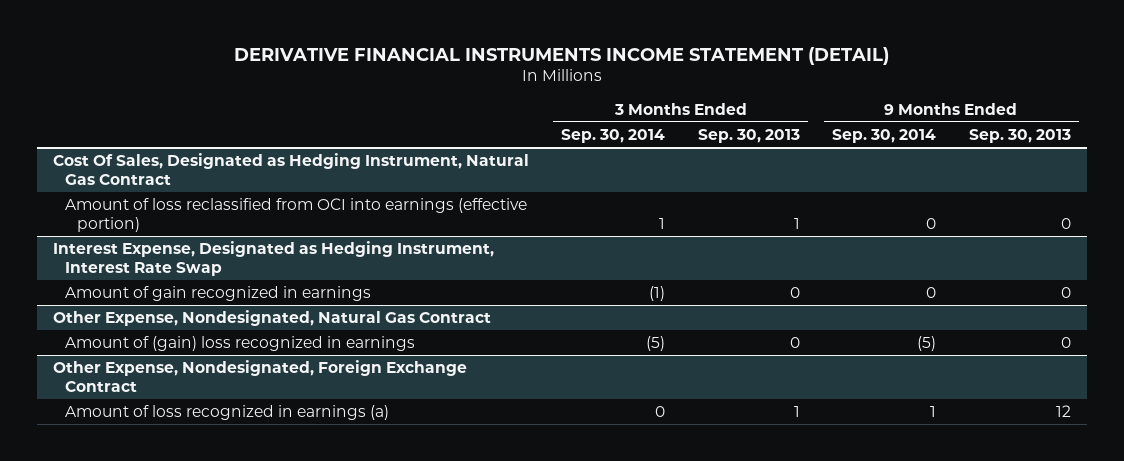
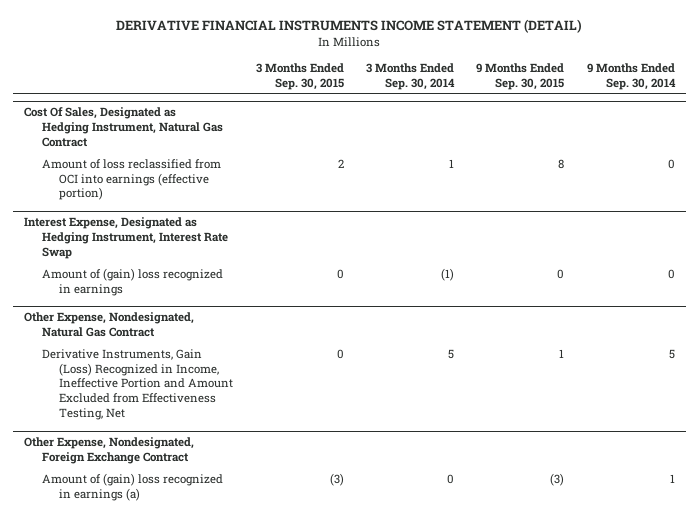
- | 3 Months Ended Sep. 30, 2014 | 3 Months Ended Sep. 30, 2013 | 9 Months Ended Sep. 30, 2014 | 9 Months Ended Sep. 30, 2013
+ | 3 Months Ended Sep. 30, 2015 | 3 Months Ended Sep. 30, 2014 | 9 Months Ended Sep. 30, 2015 | 9 Months Ended Sep. 30, 2014
@ Interest Expense, Designated as Hedging Instrument, Interest Rate Swap
- Amount of gain recognized in earnings | (1) | 0 | 0 | 0
+ Amount of (gain) loss recognized in earnings | 0 | (1) | 0 | 0
@ Other Expense, Nondesignated, Natural Gas Contract
- Amount of (gain) loss recognized in earnings | (5) | 0 | (5) | 0
+ Derivative Instruments, Gain (Loss) Recognized in Income, Ineffective Portion and Amount Excluded from Effectiveness Testing, Net | 0 | 5 | 1 | 5
@ Other Expense, Nondesignated, Foreign Exchange Contract
- Amount of loss recognized in earnings (a) | 0 | 1 | 1 | 12
+ Amount of (gain) loss recognized in earnings (a) | (3) | 0 | (3) | 1

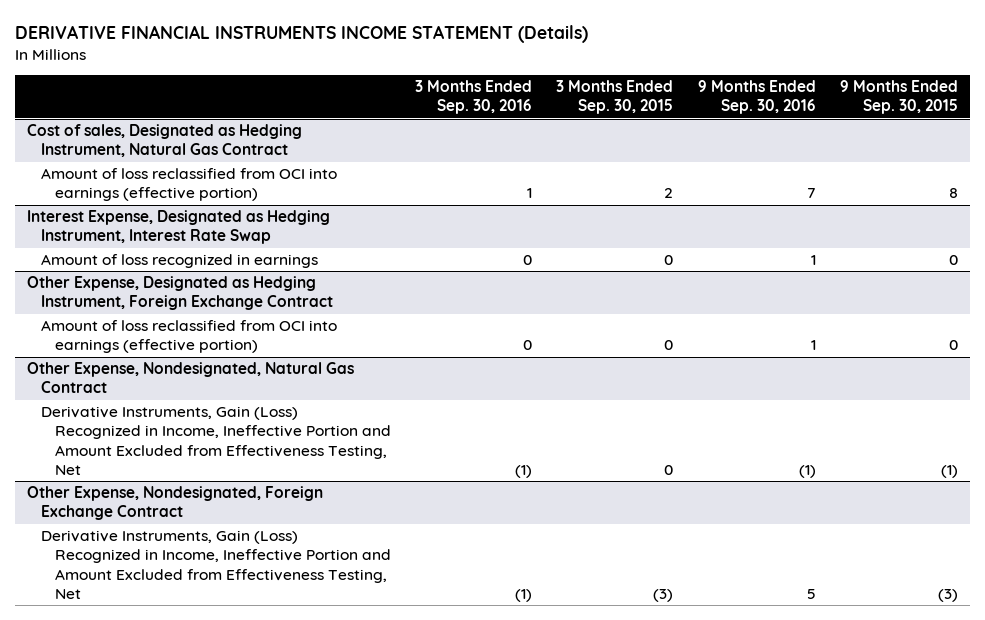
- DERIVATIVE FINANCIAL INSTRUMENTS INCOME STATEMENT (DETAIL)
+ DERIVATIVE FINANCIAL INSTRUMENTS INCOME STATEMENT (Details)
- | 3 Months Ended Sep. 30, 2015 | 3 Months Ended Sep. 30, 2014 | 9 Months Ended Sep. 30, 2015 | 9 Months Ended Sep. 30, 2014
+ | 3 Months Ended Sep. 30, 2016 | 3 Months Ended Sep. 30, 2015 | 9 Months Ended Sep. 30, 2016 | 9 Months Ended Sep. 30, 2015
- Cost Of Sales, Designated as Hedging Instrument, Natural Gas Contract
+ Cost of sales, Designated as Hedging Instrument, Natural Gas Contract
@ Interest Expense, Designated as Hedging Instrument, Interest Rate Swap
- Amount of (gain) loss recognized in earnings | 0 | (1) | 0 | 0
+ Amount of loss recognized in earnings | 0 | 0 | 1 | 0
+ Other Expense, Designated as Hedging Instrument, Foreign Exchange Contract
+ Amount of loss reclassified from OCI into earnings (effective portion) | 0 | 0 | 1 | 0
@ Other Expense, Nondesignated, Natural Gas Contract
- Derivative Instruments, Gain (Loss) Recognized in Income, Ineffective Portion and Amount Excluded from Effectiveness Testing, Net | 0 | 5 | 1 | 5
+ Derivative Instruments, Gain (Loss) Recognized in Income, Ineffective Portion and Amount Excluded from Effectiveness Testing, Net | (1) | 0 | (1) | (1)
@ Other Expense, Nondesignated, Foreign Exchange Contract
- Amount of (gain) loss recognized in earnings (a) | (3) | 0 | (3) | 1
+ Derivative Instruments, Gain (Loss) Recognized in Income, Ineffective Portion and Amount Excluded from Effectiveness Testing, Net | (1) | (3) | 5 | (3)

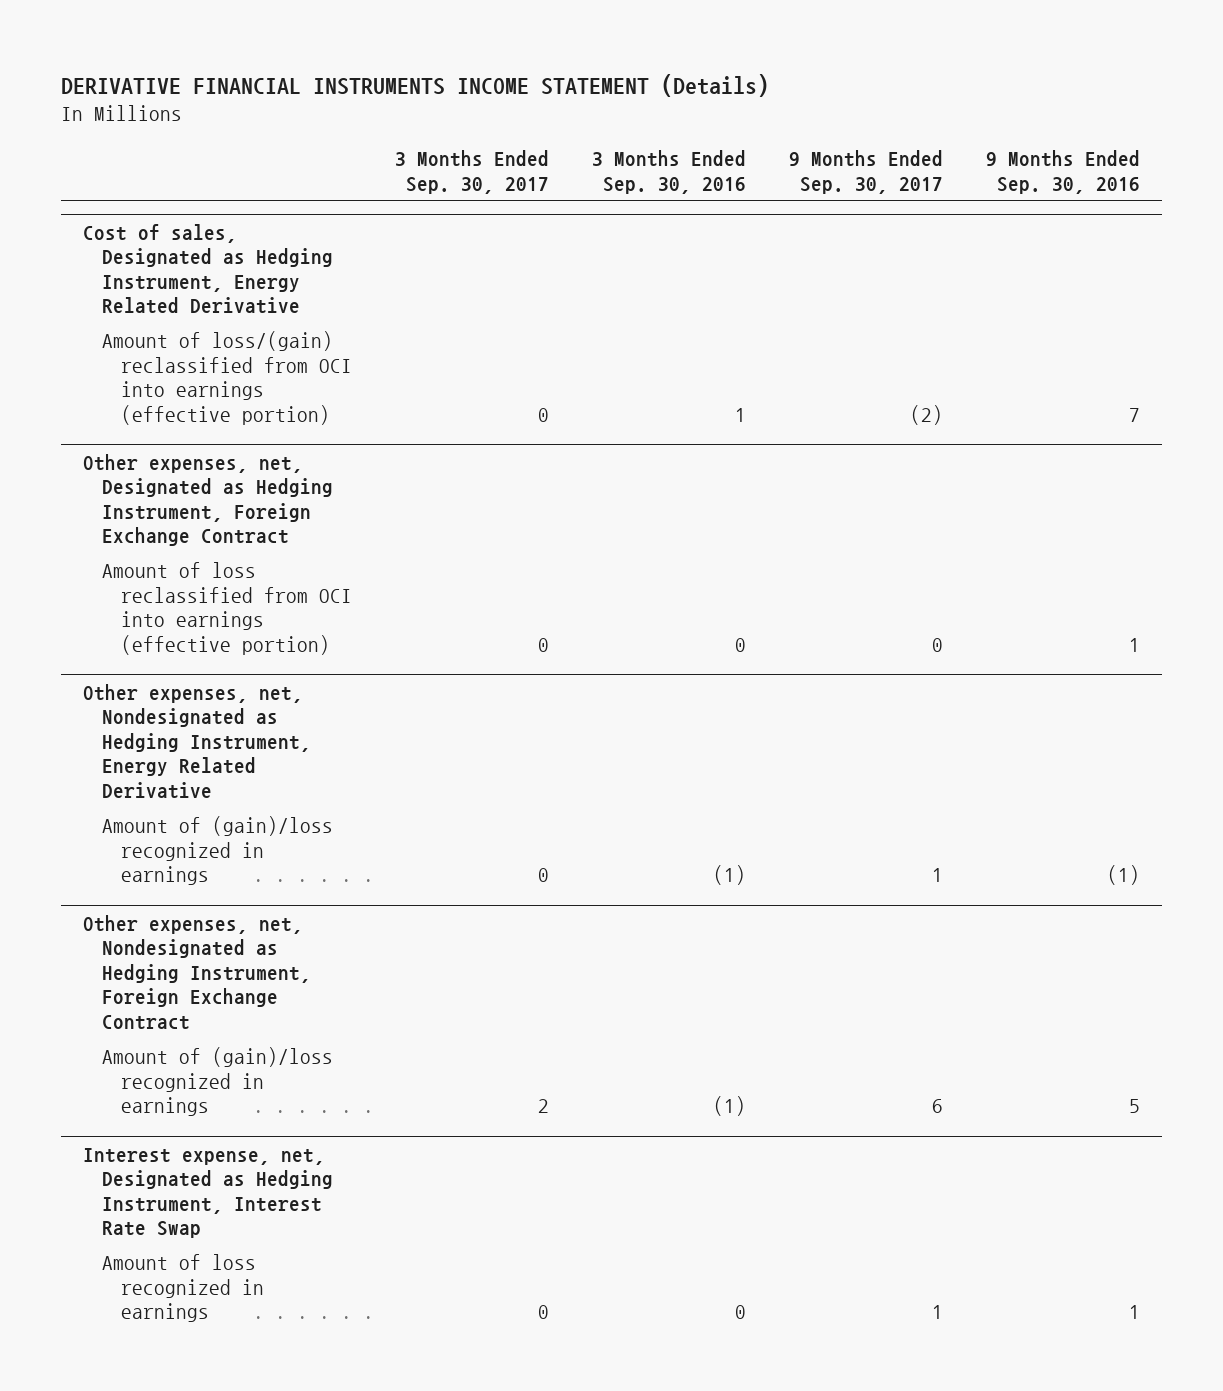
- | 3 Months Ended Sep. 30, 2016 | 3 Months Ended Sep. 30, 2015 | 9 Months Ended Sep. 30, 2016 | 9 Months Ended Sep. 30, 2015
+ | 3 Months Ended Sep. 30, 2017 | 3 Months Ended Sep. 30, 2016 | 9 Months Ended Sep. 30, 2017 | 9 Months Ended Sep. 30, 2016
- Cost of sales, Designated as Hedging Instrument, Natural Gas Contract
- Amount of loss reclassified from OCI into earnings (effective portion) | 1 | 2 | 7 | 8
- Interest Expense, Designated as Hedging Instrument, Interest Rate Swap
- Amount of loss recognized in earnings | 0 | 0 | 1 | 0
- Other Expense, Designated as Hedging Instrument, Foreign Exchange Contract
+ Cost of sales, Designated as Hedging Instrument, Energy Related Derivative
+ Amount of loss/(gain) reclassified from OCI into earnings (effective portion) | 0 | 1 | (2) | 7
+ Other expenses, net, Designated as Hedging Instrument, Foreign Exchange Contract
- Other Expense, Nondesignated, Natural Gas Contract
- Derivative Instruments, Gain (Loss) Recognized in Income, Ineffective Portion and Amount Excluded from Effectiveness Testing, Net | (1) | 0 | (1) | (1)
- Other Expense, Nondesignated, Foreign Exchange Contract
- Derivative Instruments, Gain (Loss) Recognized in Income, Ineffective Portion and Amount Excluded from Effectiveness Testing, Net | (1) | (3) | 5 | (3)
+ Other expenses, net, Nondesignated as Hedging Instrument, Energy Related Derivative
+ Amount of (gain)/loss recognized in earnings | 0 | (1) | 1 | (1)
+ Other expenses, net, Nondesignated as Hedging Instrument, Foreign Exchange Contract
+ Amount of (gain)/loss recognized in earnings | 2 | (1) | 6 | 5
+ Interest expense, net, Designated as Hedging Instrument, Interest Rate Swap
+ Amount of loss recognized in earnings | 0 | 0 | 1 | 1

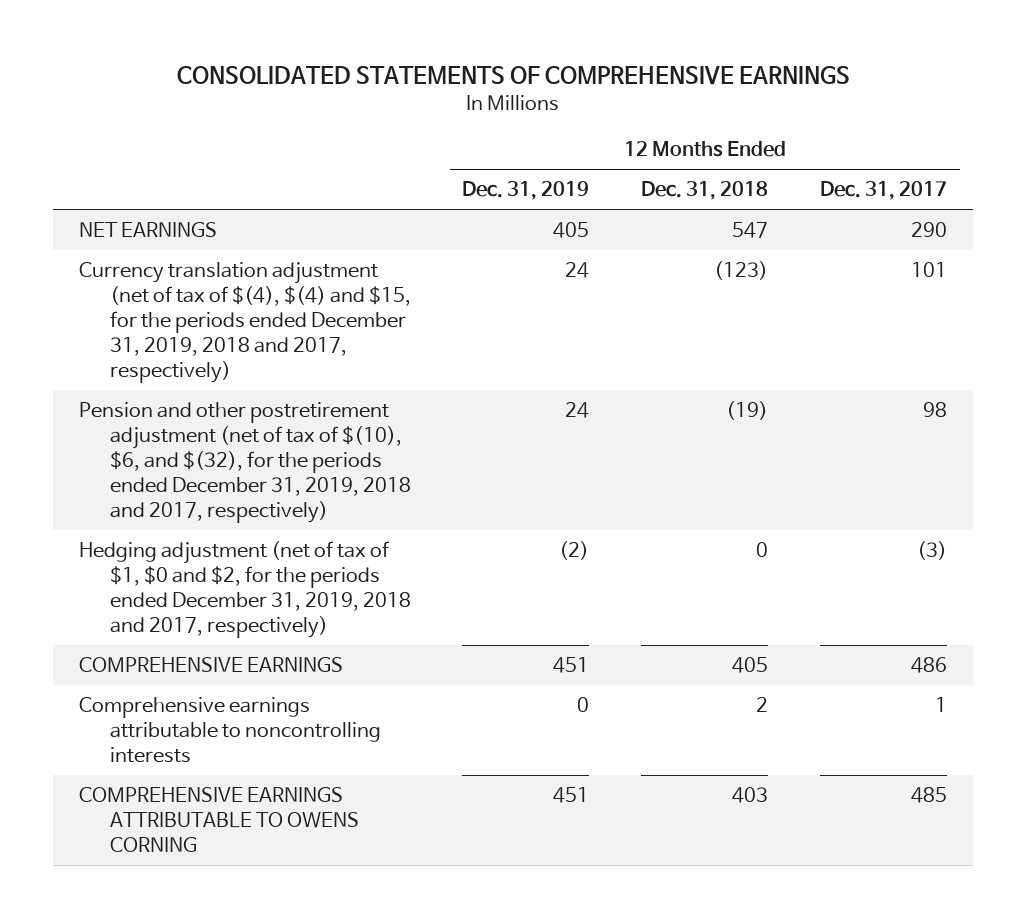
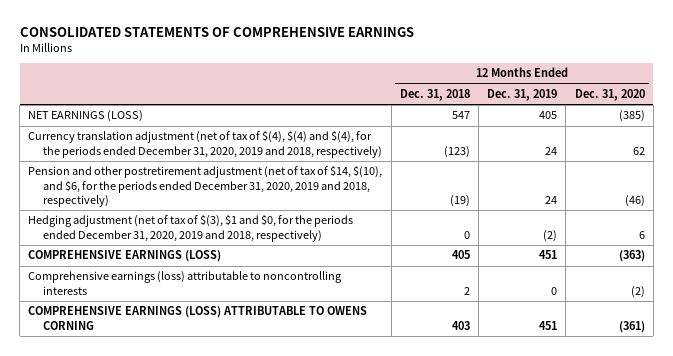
- | 12 Months Ended Dec. 31, 2019 | 12 Months Ended Dec. 31, 2018 | 12 Months Ended Dec. 31, 2017
+ | 12 Months Ended Dec. 31, 2018 | 12 Months Ended Dec. 31, 2019 | 12 Months Ended Dec. 31, 2020
- NET EARNINGS | 405 | 547 | 290
- Currency translation adjustment (net of tax of $(4), $(4) and $15, for the periods ended December 31, 2019, 2018 and 2017, respectively) | 24 | (123) | 101
- Pension and other postretirement adjustment (net of tax of $(10), $6, and $(32), for the periods ended December 31, 2019, 2018 and 2017, respectively) | 24 | (19) | 98
- Hedging adjustment (net of tax of $1, $0 and $2, for the periods ended December 31, 2019, 2018 and 2017, respectively) | (2) | 0 | (3)
- COMPREHENSIVE EARNINGS | 451 | 405 | 486
- Comprehensive earnings attributable to noncontrolling interests | 0 | 2 | 1
- COMPREHENSIVE EARNINGS ATTRIBUTABLE TO OWENS CORNING | 451 | 403 | 485
+ NET EARNINGS (LOSS) | 547 | 405 | (385)
+ Currency translation adjustment (net of tax of $(4), $(4) and $(4), for the periods ended December 31, 2020, 2019 and 2018, respectively) | (123) | 24 | 62
+ Pension and other postretirement adjustment (net of tax of $14, $(10), and $6, for the periods ended December 31, 2020, 2019 and 2018, respectively) | (19) | 24 | (46)
+ Hedging adjustment (net of tax of $(3), $1 and $0, for the periods ended December 31, 2020, 2019 and 2018, respectively) | 0 | (2) | 6
+ COMPREHENSIVE EARNINGS (LOSS) | 405 | 451 | (363)
+ Comprehensive earnings (loss) attributable to noncontrolling interests | 2 | 0 | (2)
+ COMPREHENSIVE EARNINGS (LOSS) ATTRIBUTABLE TO OWENS CORNING | 403 | 451 | (361)

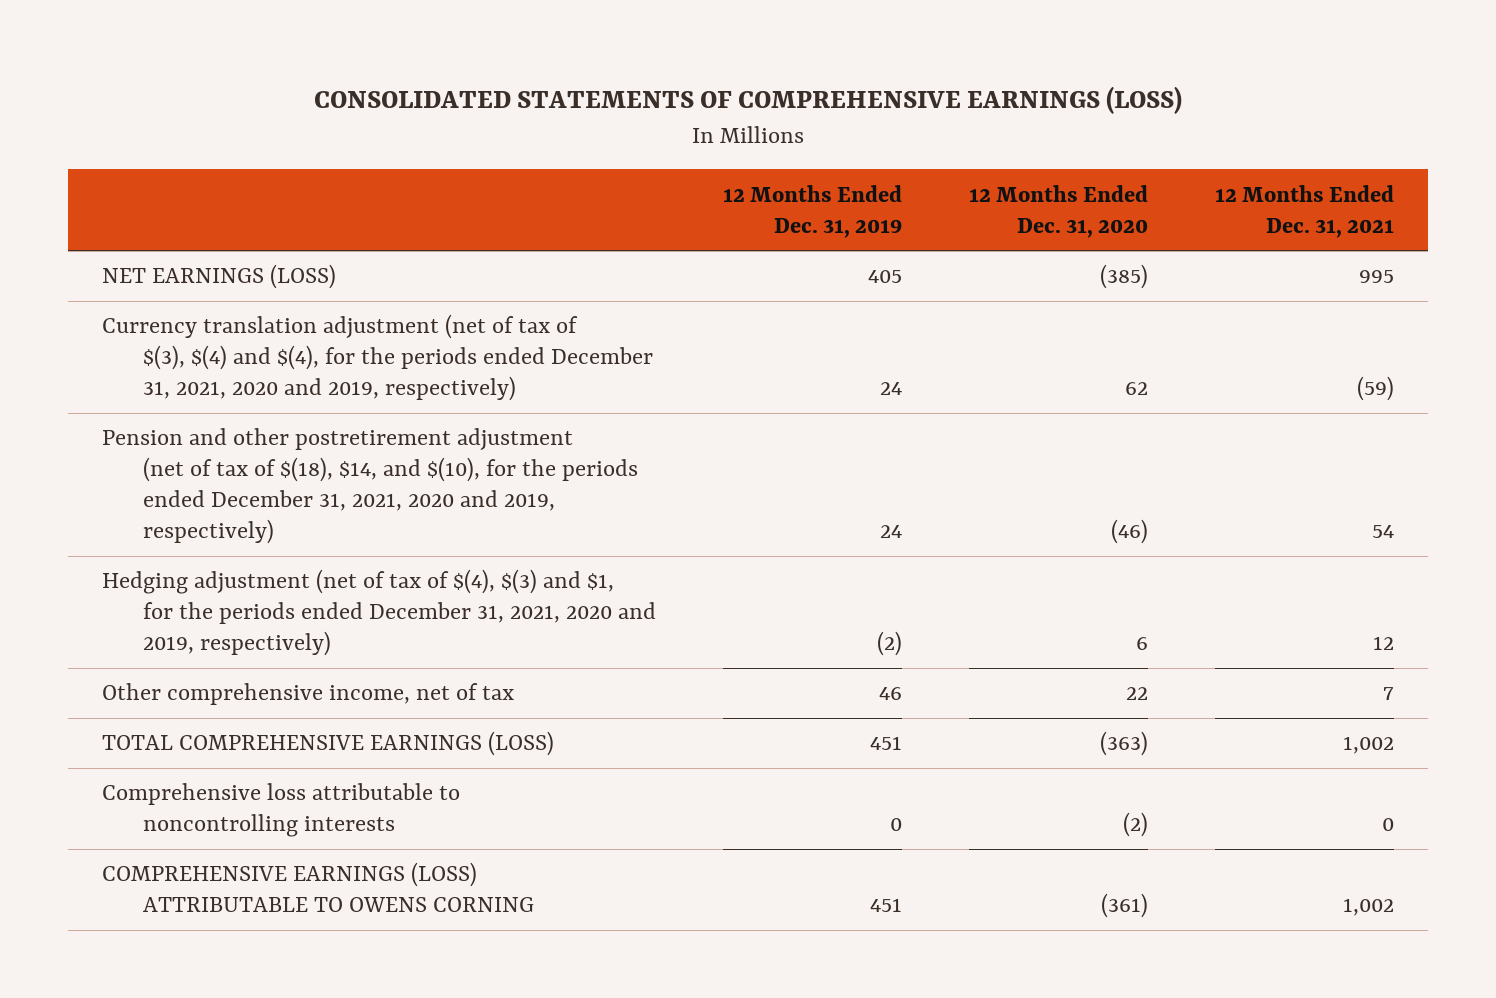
- CONSOLIDATED STATEMENTS OF COMPREHENSIVE EARNINGS
+ CONSOLIDATED STATEMENTS OF COMPREHENSIVE EARNINGS (LOSS)
- | 12 Months Ended Dec. 31, 2018 | 12 Months Ended Dec. 31, 2019 | 12 Months Ended Dec. 31, 2020
+ | 12 Months Ended Dec. 31, 2019 | 12 Months Ended Dec. 31, 2020 | 12 Months Ended Dec. 31, 2021
- Currency translation adjustment (net of tax of $(4), $(4) and $(4), for the periods ended December 31, 2020, 2019 and 2018, respectively) | (123) | 24 | 62
- Pension and other postretirement adjustment (net of tax of $14, $(10), and $6, for the periods ended December 31, 2020, 2019 and 2018, respectively) | (19) | 24 | (46)
- Hedging adjustment (net of tax of $(3), $1 and $0, for the periods ended December 31, 2020, 2019 and 2018, respectively) | 0 | (2) | 6
- COMPREHENSIVE EARNINGS (LOSS) | 405 | 451 | (363)
- Comprehensive earnings (loss) attributable to noncontrolling interests | 2 | 0 | (2)
+ Currency translation adjustment (net of tax of $(3), $(4) and $(4), for the periods ended December 31, 2021, 2020 and 2019, respectively) | 24 | 62 | (59)
+ Pension and other postretirement adjustment (net of tax of $(18), $14, and $(10), for the periods ended December 31, 2021, 2020 and 2019, respectively) | 24 | (46) | 54
+ Hedging adjustment (net of tax of $(4), $(3) and $1, for the periods ended December 31, 2021, 2020 and 2019, respectively) | (2) | 6 | 12
+ Other comprehensive income, net of tax | 46 | 22 | 7
+ TOTAL COMPREHENSIVE EARNINGS (LOSS) | 451 | (363) | 1,002
+ Comprehensive loss attributable to noncontrolling interests | 0 | (2) | 0

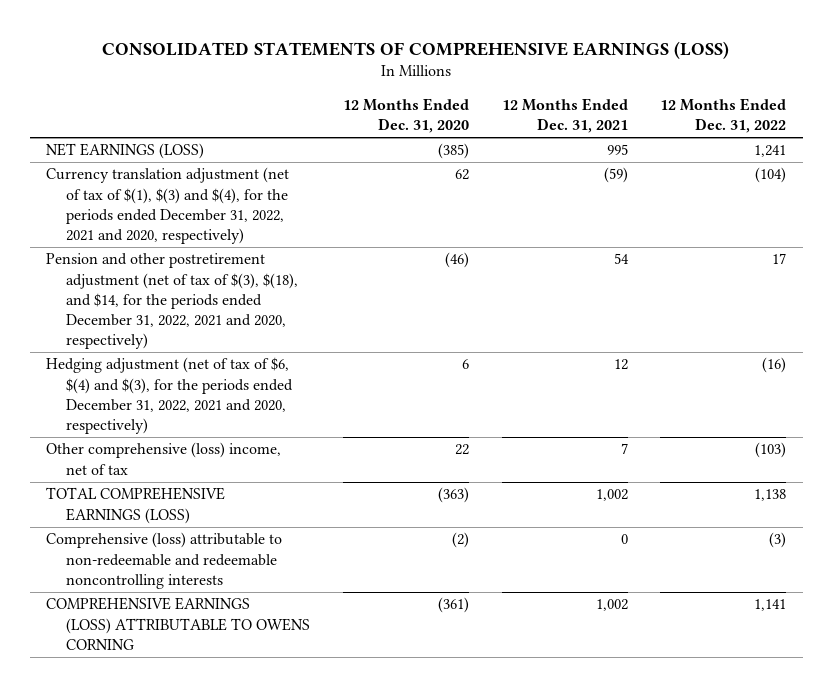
- | 12 Months Ended Dec. 31, 2019 | 12 Months Ended Dec. 31, 2020 | 12 Months Ended Dec. 31, 2021
+ | 12 Months Ended Dec. 31, 2020 | 12 Months Ended Dec. 31, 2021 | 12 Months Ended Dec. 31, 2022
- Currency translation adjustment (net of tax of $(3), $(4) and $(4), for the periods ended December 31, 2021, 2020 and 2019, respectively) | 24 | 62 | (59)
- Pension and other postretirement adjustment (net of tax of $(18), $14, and $(10), for the periods ended December 31, 2021, 2020 and 2019, respectively) | 24 | (46) | 54
- Hedging adjustment (net of tax of $(4), $(3) and $1, for the periods ended December 31, 2021, 2020 and 2019, respectively) | (2) | 6 | 12
- Other comprehensive income, net of tax | 46 | 22 | 7
+ Currency translation adjustment (net of tax of $(1), $(3) and $(4), for the periods ended December 31, 2022, 2021 and 2020, respectively) | 62 | (59) | (104)
+ Pension and other postretirement adjustment (net of tax of $(3), $(18), and $14, for the periods ended December 31, 2022, 2021 and 2020, respectively) | (46) | 54 | 17
+ Hedging adjustment (net of tax of $6, $(4) and $(3), for the periods ended December 31, 2022, 2021 and 2020, respectively) | 6 | 12 | (16)
+ Other comprehensive (loss) income, net of tax | 22 | 7 | (103)
- Comprehensive loss attributable to noncontrolling interests | 0 | (2) | 0
+ Comprehensive (loss) attributable to non-redeemable and redeemable noncontrolling interests | (2) | 0 | (3)

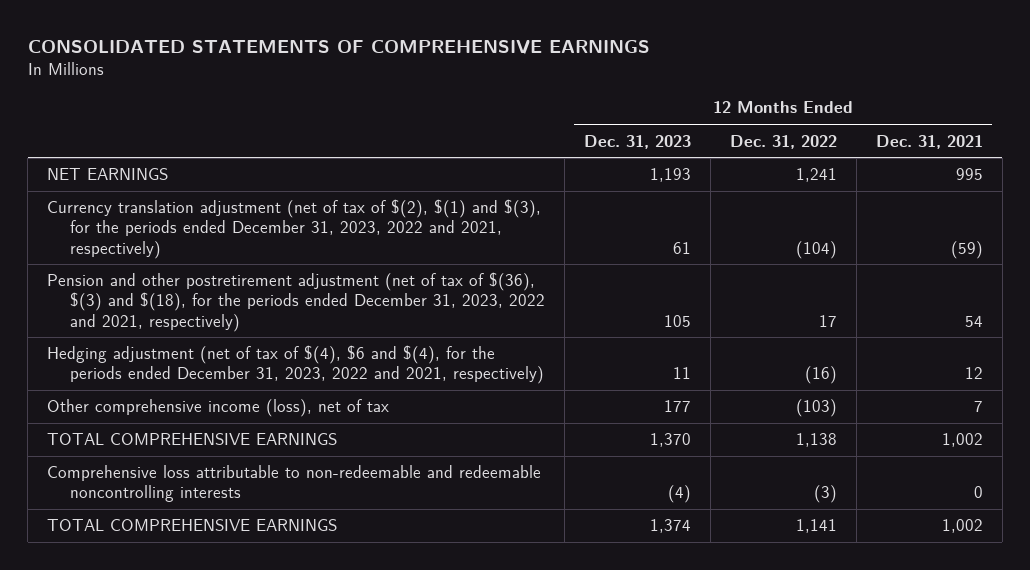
- CONSOLIDATED STATEMENTS OF COMPREHENSIVE EARNINGS (LOSS)
+ CONSOLIDATED STATEMENTS OF COMPREHENSIVE EARNINGS
- | 12 Months Ended Dec. 31, 2020 | 12 Months Ended Dec. 31, 2021 | 12 Months Ended Dec. 31, 2022
+ | 12 Months Ended Dec. 31, 2023 | 12 Months Ended Dec. 31, 2022 | 12 Months Ended Dec. 31, 2021
- NET EARNINGS (LOSS) | (385) | 995 | 1,241
- Currency translation adjustment (net of tax of $(1), $(3) and $(4), for the periods ended December 31, 2022, 2021 and 2020, respectively) | 62 | (59) | (104)
- Pension and other postretirement adjustment (net of tax of $(3), $(18), and $14, for the periods ended December 31, 2022, 2021 and 2020, respectively) | (46) | 54 | 17
- Hedging adjustment (net of tax of $6, $(4) and $(3), for the periods ended December 31, 2022, 2021 and 2020, respectively) | 6 | 12 | (16)
- Other comprehensive (loss) income, net of tax | 22 | 7 | (103)
- TOTAL COMPREHENSIVE EARNINGS (LOSS) | (363) | 1,002 | 1,138
- Comprehensive (loss) attributable to non-redeemable and redeemable noncontrolling interests | (2) | 0 | (3)
- COMPREHENSIVE EARNINGS (LOSS) ATTRIBUTABLE TO OWENS CORNING | (361) | 1,002 | 1,141
+ NET EARNINGS | 1,193 | 1,241 | 995
+ Currency translation adjustment (net of tax of $(2), $(1) and $(3), for the periods ended December 31, 2023, 2022 and 2021, respectively) | 61 | (104) | (59)
+ Pension and other postretirement adjustment (net of tax of $(36), $(3) and $(18), for the periods ended December 31, 2023, 2022 and 2021, respectively) | 105 | 17 | 54
+ Hedging adjustment (net of tax of $(4), $6 and $(4), for the periods ended December 31, 2023, 2022 and 2021, respectively) | 11 | (16) | 12
+ Other comprehensive income (loss), net of tax | 177 | (103) | 7
+ TOTAL COMPREHENSIVE EARNINGS | 1,370 | 1,138 | 1,002
+ Comprehensive loss attributable to non-redeemable and redeemable noncontrolling interests | (4) | (3) | 0
+ TOTAL COMPREHENSIVE EARNINGS | 1,374 | 1,141 | 1,002

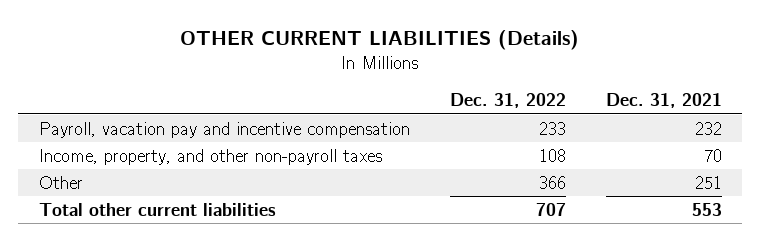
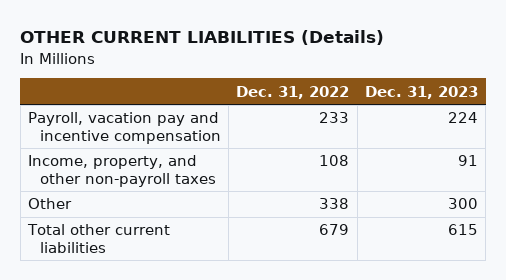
- | Dec. 31, 2022 | Dec. 31, 2021
+ | Dec. 31, 2022 | Dec. 31, 2023
- Other | 366 | 251
- Total other current liabilities | 707 | 553
+ Other | 338 | 300
+ Total other current liabilities | 679 | 615

